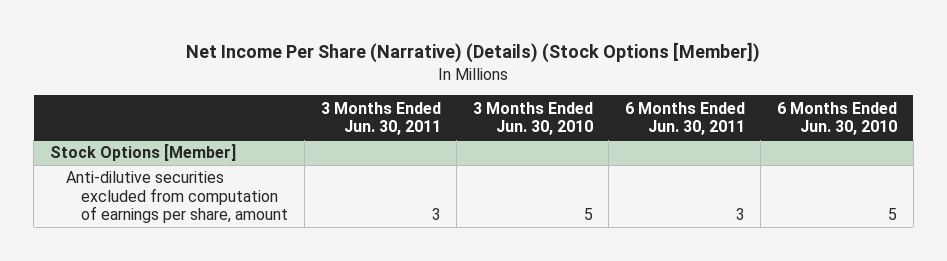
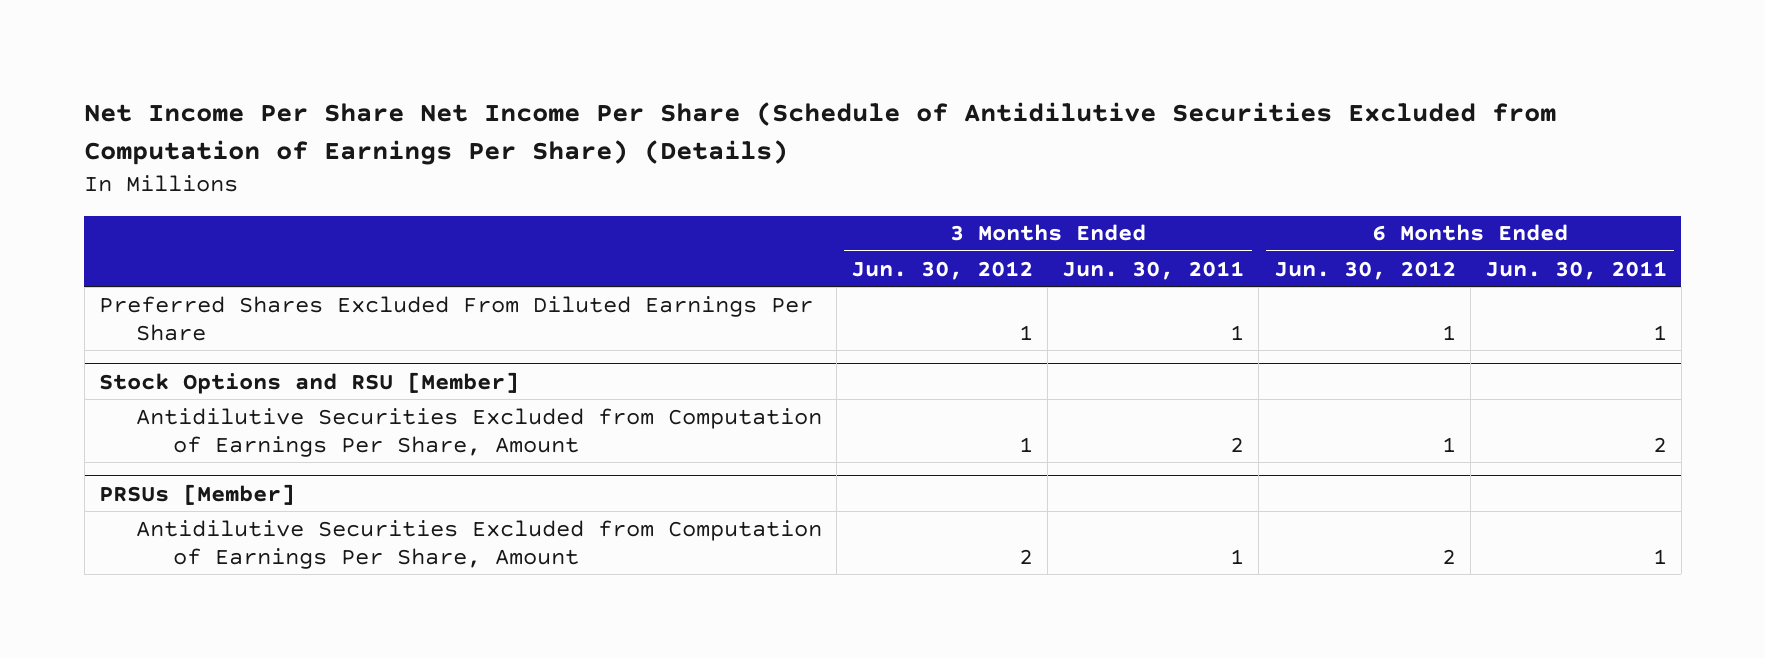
- Net Income Per Share (Narrative) (Details) (Stock Options [Member])
+ Net Income Per Share Net Income Per Share (Schedule of Antidilutive Securities Excluded from Computation of Earnings Per Share) (Details)
- | 3 Months Ended Jun. 30, 2011 | 3 Months Ended Jun. 30, 2010 | 6 Months Ended Jun. 30, 2011 | 6 Months Ended Jun. 30, 2010
+ | 3 Months Ended Jun. 30, 2012 | 3 Months Ended Jun. 30, 2011 | 6 Months Ended Jun. 30, 2012 | 6 Months Ended Jun. 30, 2011
- Stock Options [Member]
- Anti-dilutive securities excluded from computation of earnings per share, amount | 3 | 5 | 3 | 5
+ Preferred Shares Excluded From Diluted Earnings Per Share | 1 | 1 | 1 | 1
+ Stock Options and RSU [Member]
+ Antidilutive Securities Excluded from Computation of Earnings Per Share, Amount | 1 | 2 | 1 | 2
+ PRSUs [Member]
+ Antidilutive Securities Excluded from Computation of Earnings Per Share, Amount | 2 | 1 | 2 | 1

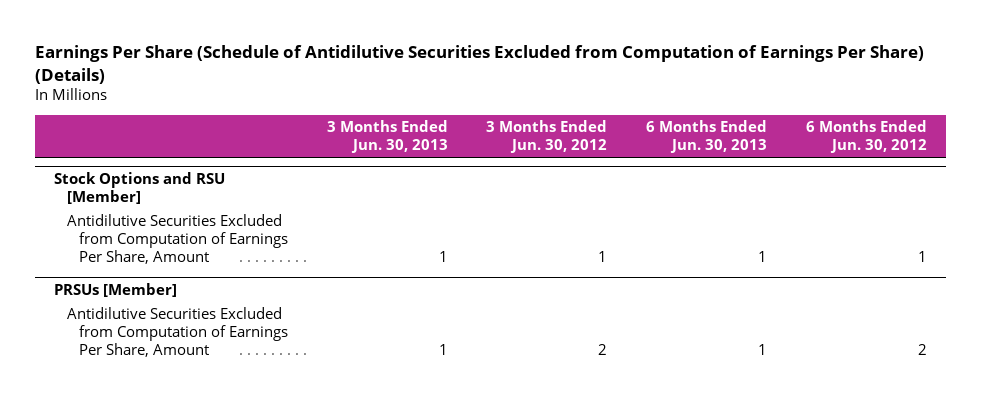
- Net Income Per Share Net Income Per Share (Schedule of Antidilutive Securities Excluded from Computation of Earnings Per Share) (Details)
+ Earnings Per Share (Schedule of Antidilutive Securities Excluded from Computation of Earnings Per Share) (Details)
- | 3 Months Ended Jun. 30, 2012 | 3 Months Ended Jun. 30, 2011 | 6 Months Ended Jun. 30, 2012 | 6 Months Ended Jun. 30, 2011
+ | 3 Months Ended Jun. 30, 2013 | 3 Months Ended Jun. 30, 2012 | 6 Months Ended Jun. 30, 2013 | 6 Months Ended Jun. 30, 2012
- Preferred Shares Excluded From Diluted Earnings Per Share | 1 | 1 | 1 | 1

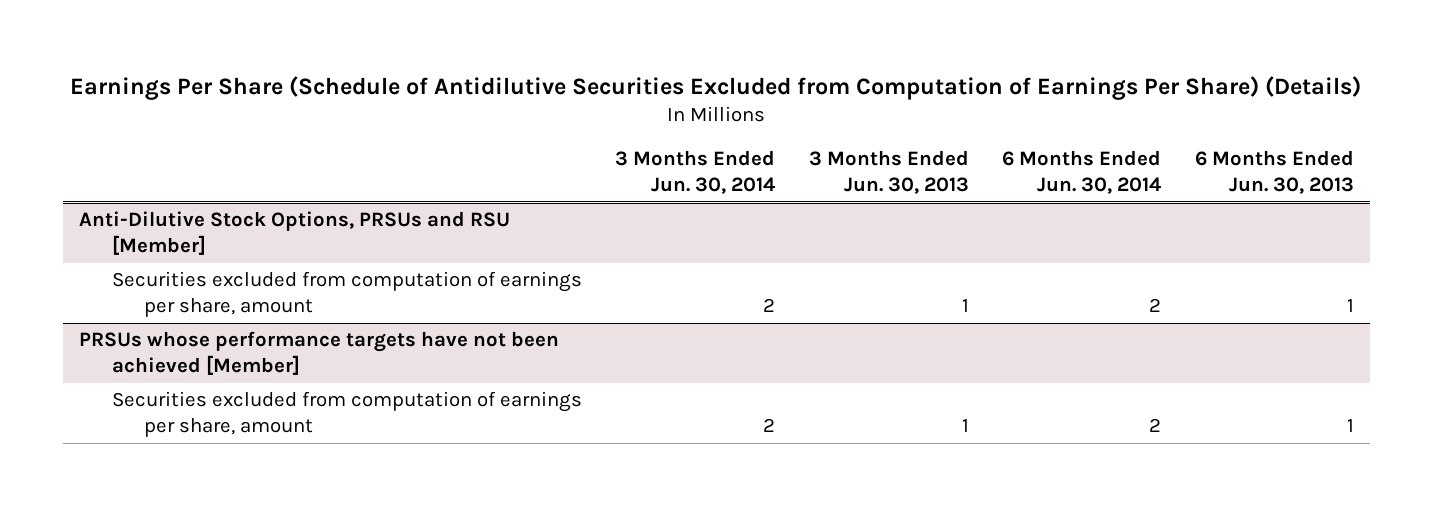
- | 3 Months Ended Jun. 30, 2013 | 3 Months Ended Jun. 30, 2012 | 6 Months Ended Jun. 30, 2013 | 6 Months Ended Jun. 30, 2012
+ | 3 Months Ended Jun. 30, 2014 | 3 Months Ended Jun. 30, 2013 | 6 Months Ended Jun. 30, 2014 | 6 Months Ended Jun. 30, 2013
- Stock Options and RSU [Member]
- Antidilutive Securities Excluded from Computation of Earnings Per Share, Amount | 1 | 1 | 1 | 1
- PRSUs [Member]
- Antidilutive Securities Excluded from Computation of Earnings Per Share, Amount | 1 | 2 | 1 | 2
+ Anti-Dilutive Stock Options, PRSUs and RSU [Member]
+ Securities excluded from computation of earnings per share, amount | 2 | 1 | 2 | 1
+ PRSUs whose performance targets have not been achieved [Member]
+ Securities excluded from computation of earnings per share, amount | 2 | 1 | 2 | 1

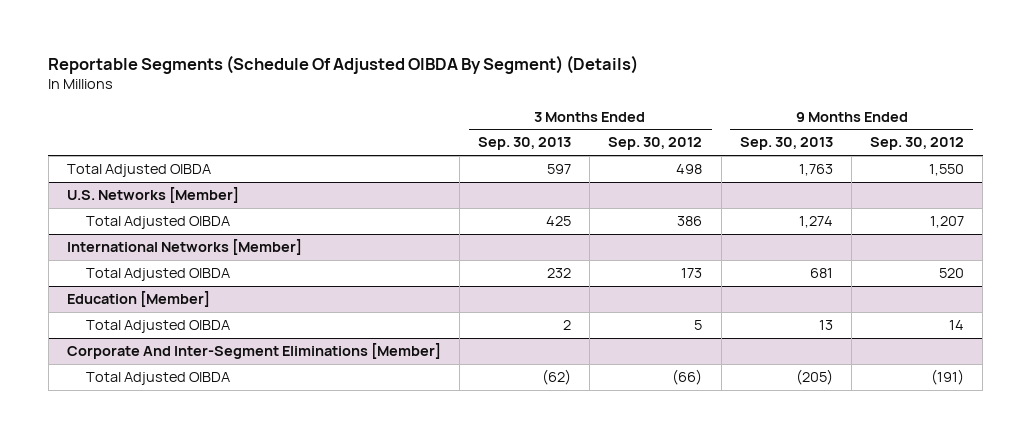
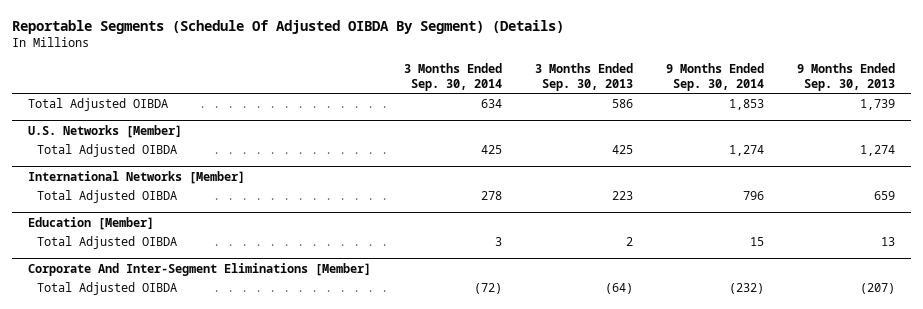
- | 3 Months Ended Sep. 30, 2013 | 3 Months Ended Sep. 30, 2012 | 9 Months Ended Sep. 30, 2013 | 9 Months Ended Sep. 30, 2012
+ | 3 Months Ended Sep. 30, 2014 | 3 Months Ended Sep. 30, 2013 | 9 Months Ended Sep. 30, 2014 | 9 Months Ended Sep. 30, 2013
- Total Adjusted OIBDA | 597 | 498 | 1,763 | 1,550
+ Total Adjusted OIBDA | 634 | 586 | 1,853 | 1,739
@ International Networks [Member]
- Total Adjusted OIBDA | 232 | 173 | 681 | 520
+ Total Adjusted OIBDA | 278 | 223 | 796 | 659
@ Corporate And Inter-Segment Eliminations [Member]
- Total Adjusted OIBDA | (62) | (66) | (205) | (191)
+ Total Adjusted OIBDA | (72) | (64) | (232) | (207)

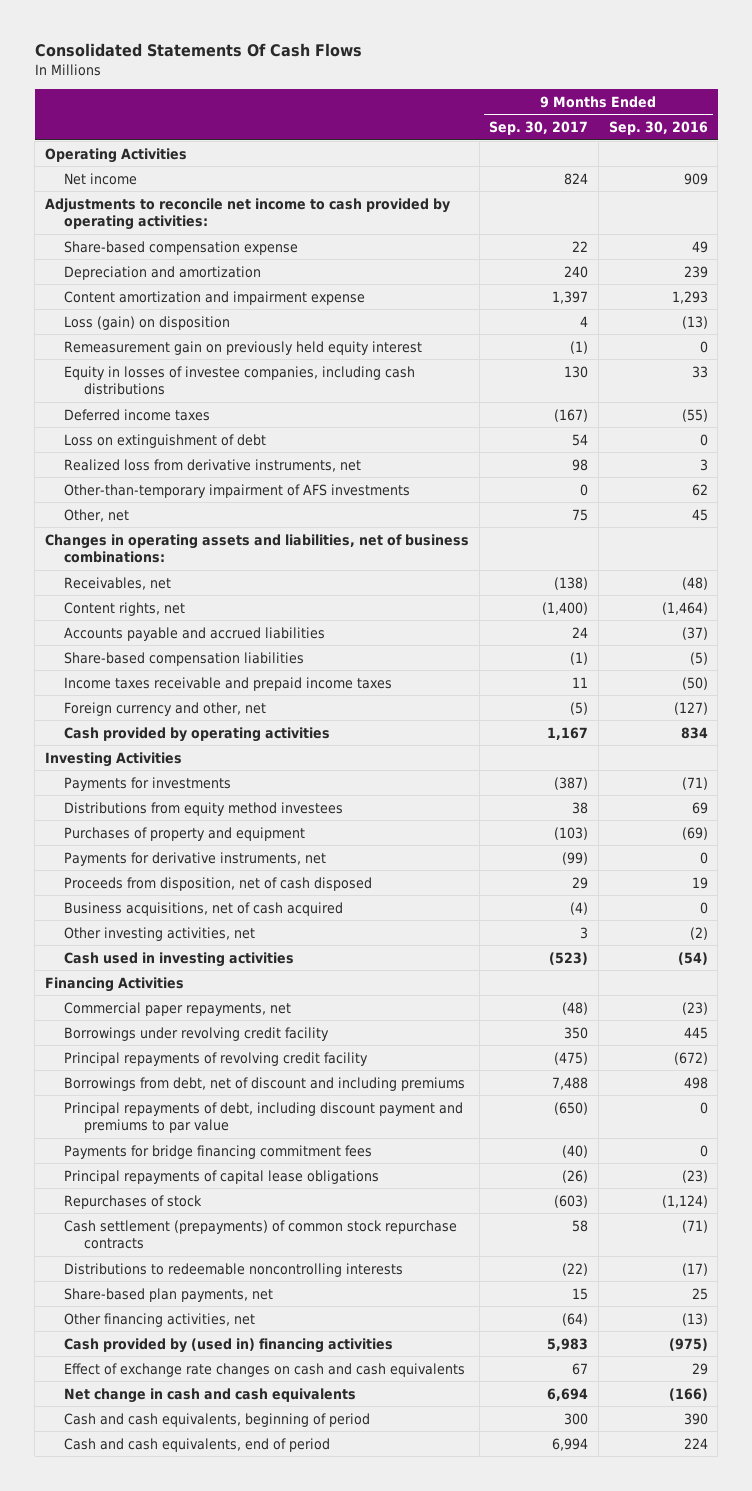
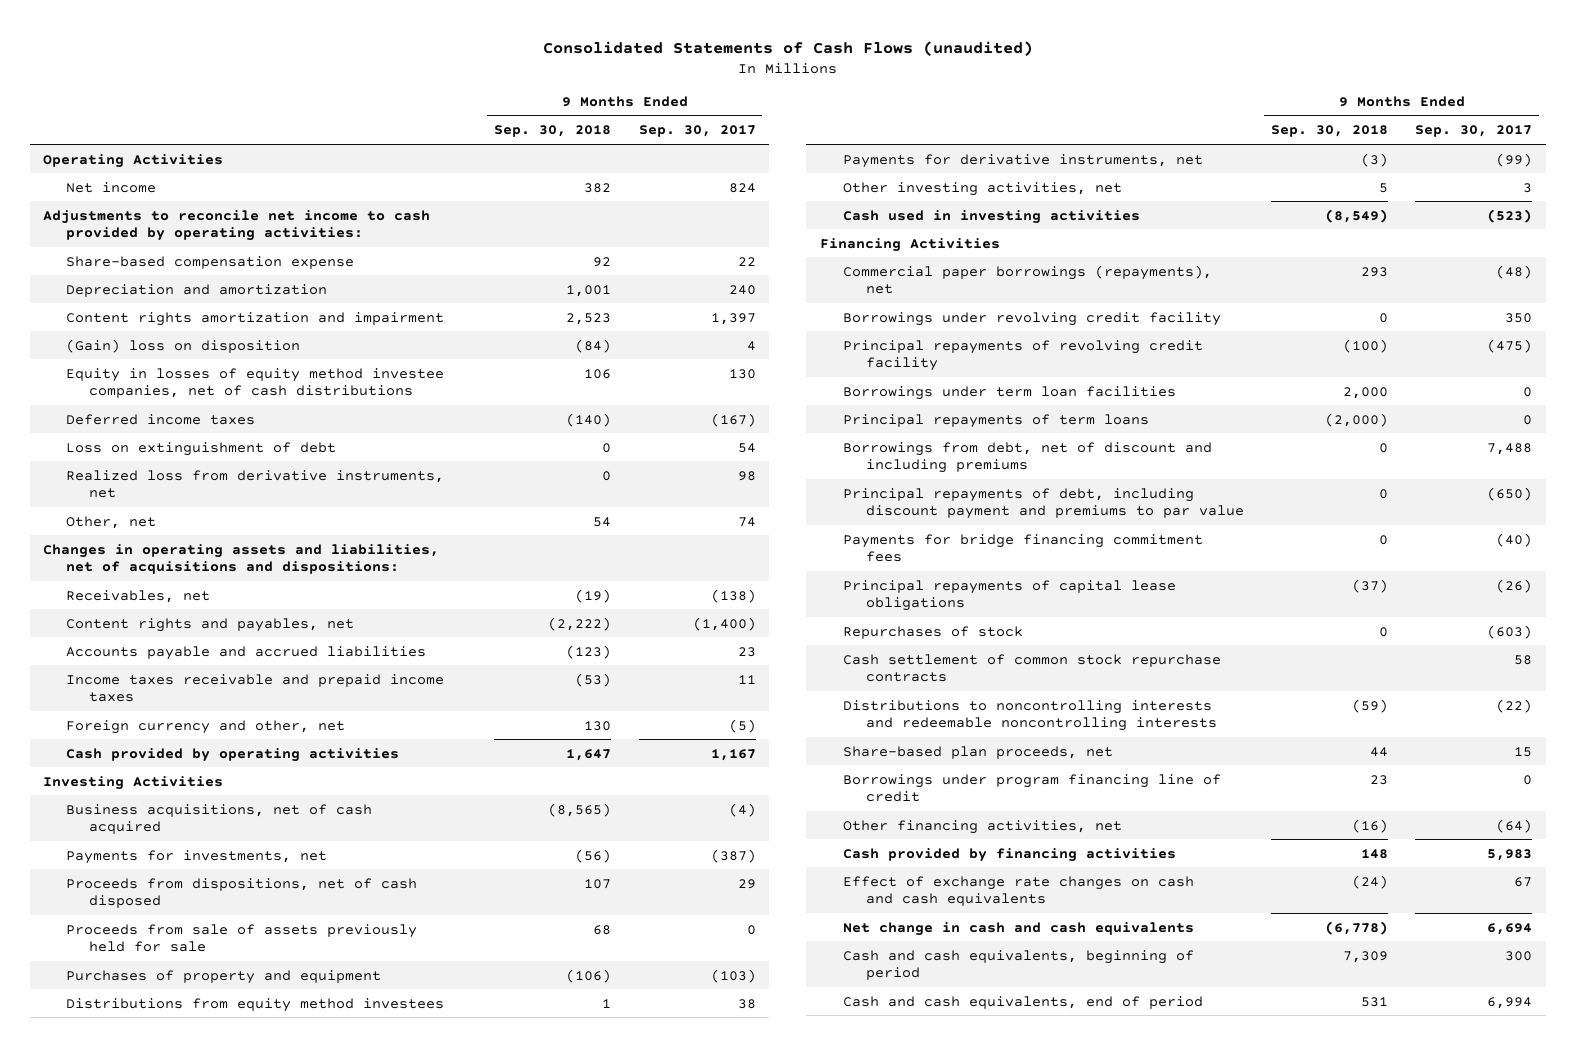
- Consolidated Statements Of Cash Flows
+ Consolidated Statements of Cash Flows (unaudited)
- | 9 Months Ended Sep. 30, 2017 | 9 Months Ended Sep. 30, 2016
+ | 9 Months Ended Sep. 30, 2018 | 9 Months Ended Sep. 30, 2017
- Content amortization and impairment expense | 1,397 | 1,293
- Loss (gain) on disposition | 4 | (13)
- Remeasurement gain on previously held equity interest | (1) | 0
- Equity in losses of investee companies, including cash distributions | 130 | 33
+ Content rights amortization and impairment | 2,523 | 1,397
+ (Gain) loss on disposition | (84) | 4
+ Equity in losses of equity method investee companies, net of cash distributions | 106 | 130
- Other-than-temporary impairment of AFS investments | 0 | 62
- Other, net | 75 | 45
- Changes in operating assets and liabilities, net of business combinations:
+ Other, net | 54 | 74
+ Changes in operating assets and liabilities, net of acquisitions and dispositions:
- Content rights, net | (1,400) | (1,464)
- Accounts payable and accrued liabilities | 24 | (37)
- Share-based compensation liabilities | (1) | (5)
+ Content rights and payables, net | (2,222) | (1,400)
+ Accounts payable and accrued liabilities | (123) | 23
- Payments for investments | (387) | (71)
moved up: Business acquisitions, net of cash acquired | (8,565) | (4)
+ Payments for investments, net | (56) | (387)
+ Proceeds from dispositions, net of cash disposed | 107 | 29
+ Proceeds from sale of assets previously held for sale | 68 | 0
moved down: Distributions from equity method investees | 1 | 38
- Proceeds from disposition, net of cash disposed | 29 | 19
- Commercial paper repayments, net | (48) | (23)
+ Commercial paper borrowings (repayments), net | 293 | (48)
+ Borrowings under term loan facilities | 2,000 | 0
+ Principal repayments of term loans | (2,000) | 0
- Cash settlement (prepayments) of common stock repurchase contracts | 58 | (71)
- Distributions to redeemable noncontrolling interests | (22) | (17)
- Share-based plan payments, net | 15 | 25
+ Cash settlement of common stock repurchase contracts | | 58
+ Distributions to noncontrolling interests and redeemable noncontrolling interests | (59) | (22)
+ Share-based plan proceeds, net | 44 | 15
+ Borrowings under program financing line of credit | 23 | 0
- Cash provided by (used in) financing activities | 5,983 | (975)
+ Cash provided by financing activities | 148 | 5,983

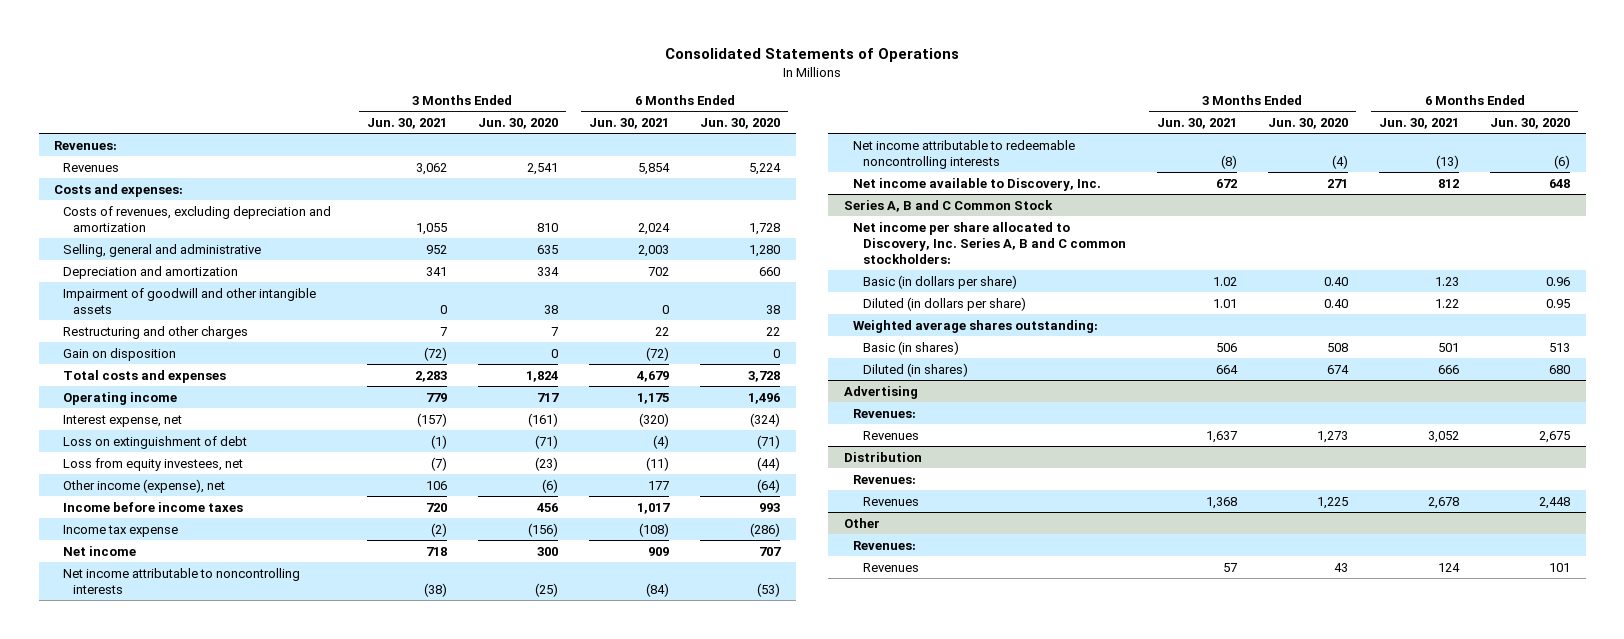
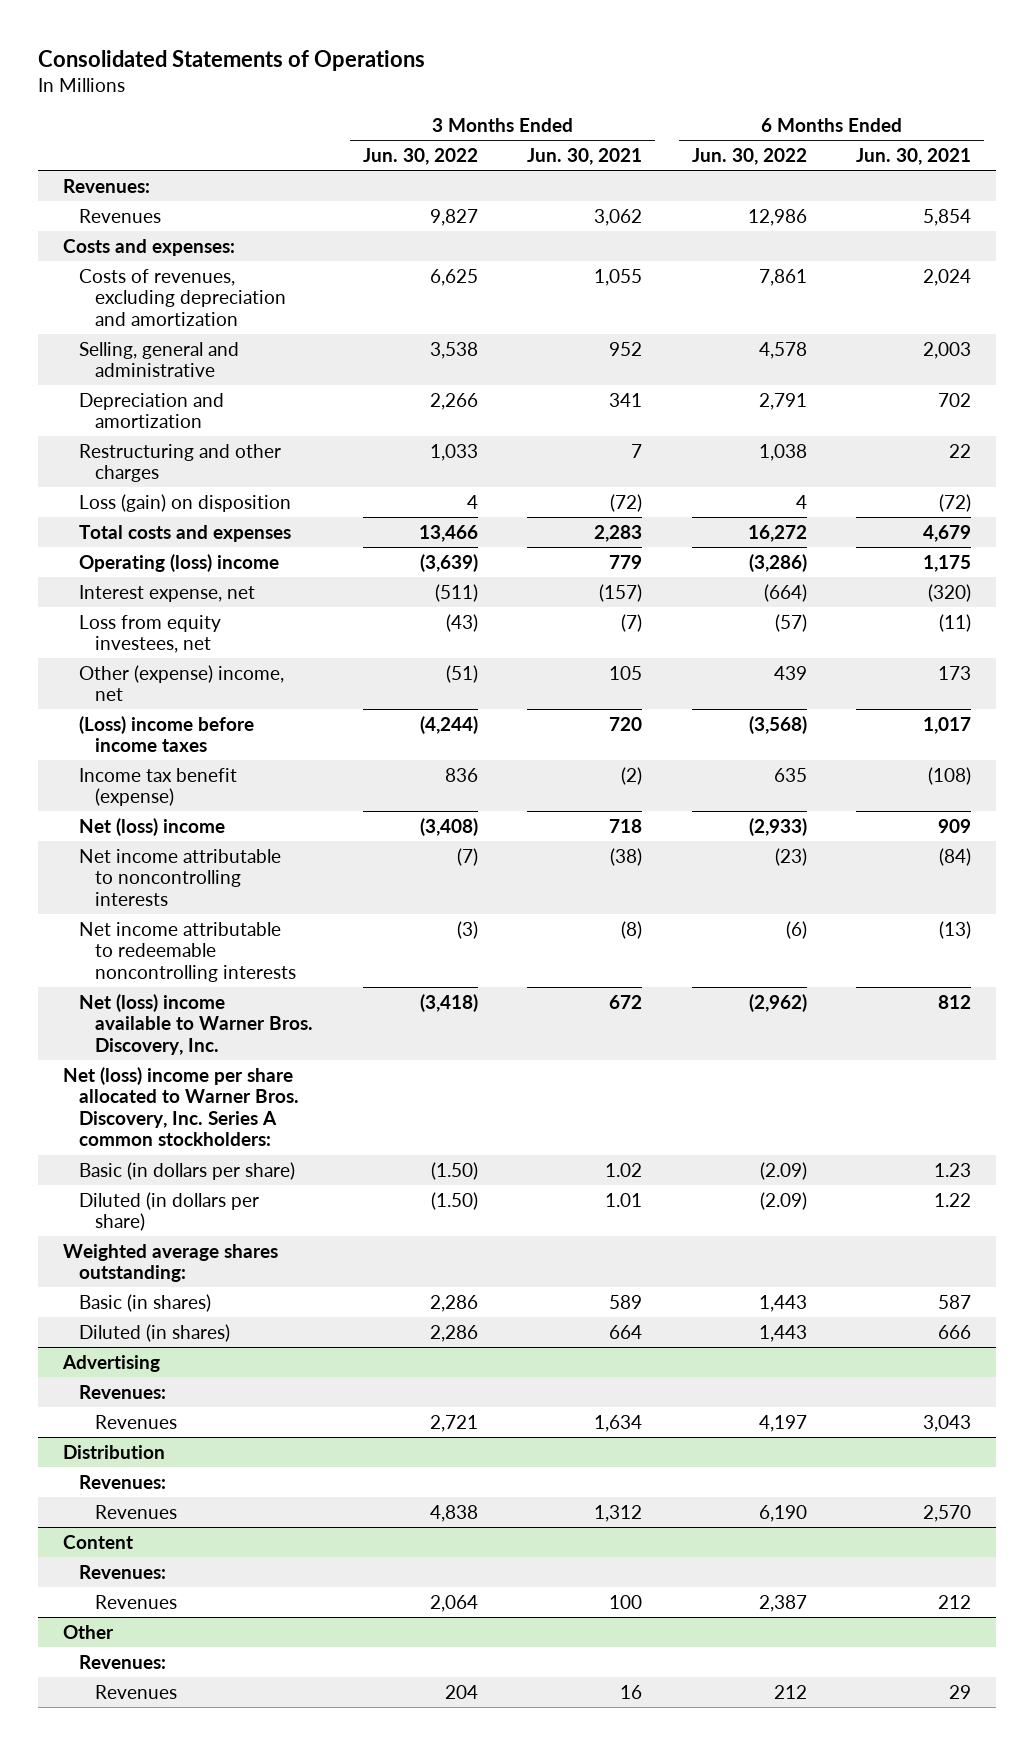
- | 3 Months Ended Jun. 30, 2021 | 3 Months Ended Jun. 30, 2020 | 6 Months Ended Jun. 30, 2021 | 6 Months Ended Jun. 30, 2020
+ | 3 Months Ended Jun. 30, 2022 | 3 Months Ended Jun. 30, 2021 | 6 Months Ended Jun. 30, 2022 | 6 Months Ended Jun. 30, 2021
- Impairment of goodwill and other intangible assets | 0 | 38 | 0 | 38
- Gain on disposition | (72) | 0 | (72) | 0
+ Loss (gain) on disposition | 4 | (72) | 4 | (72)
- Operating income | 779 | 717 | 1,175 | 1,496
+ Operating (loss) income | (3,639) | 779 | (3,286) | 1,175
- Loss on extinguishment of debt | (1) | (71) | (4) | (71)
- Other income (expense), net | 106 | (6) | 177 | (64)
- Income before income taxes | 720 | 456 | 1,017 | 993
- Income tax expense | (2) | (156) | (108) | (286)
- Net income | 718 | 300 | 909 | 707
+ Other (expense) income, net | (51) | 105 | 439 | 173
+ (Loss) income before income taxes | (4,244) | 720 | (3,568) | 1,017
+ Income tax benefit (expense) | 836 | (2) | 635 | (108)
+ Net (loss) income | (3,408) | 718 | (2,933) | 909
- Net income available to Discovery, Inc. | 672 | 271 | 812 | 648
- Series A, B and C Common Stock
- Net income per share allocated to Discovery, Inc. Series A, B and C common stockholders:
+ Net (loss) income available to Warner Bros. Discovery, Inc. | (3,418) | 672 | (2,962) | 812
+ Net (loss) income per share allocated to Warner Bros. Discovery, Inc. Series A common stockholders:
- Basic (in shares) | 506 | 508 | 501 | 513
+ Basic (in shares) | 2,286 | 589 | 1,443 | 587
@ Advertising
- Revenues | 1,637 | 1,273 | 3,052 | 2,675
+ Revenues | 2,721 | 1,634 | 4,197 | 3,043
@ Distribution
- Revenues | 1,368 | 1,225 | 2,678 | 2,448
+ Revenues | 4,838 | 1,312 | 6,190 | 2,570
+ Content
+ Revenues:
+ Revenues | 2,064 | 100 | 2,387 | 212
@ Other
- Revenues | 57 | 43 | 124 | 101
+ Revenues | 204 | 16 | 212 | 29

